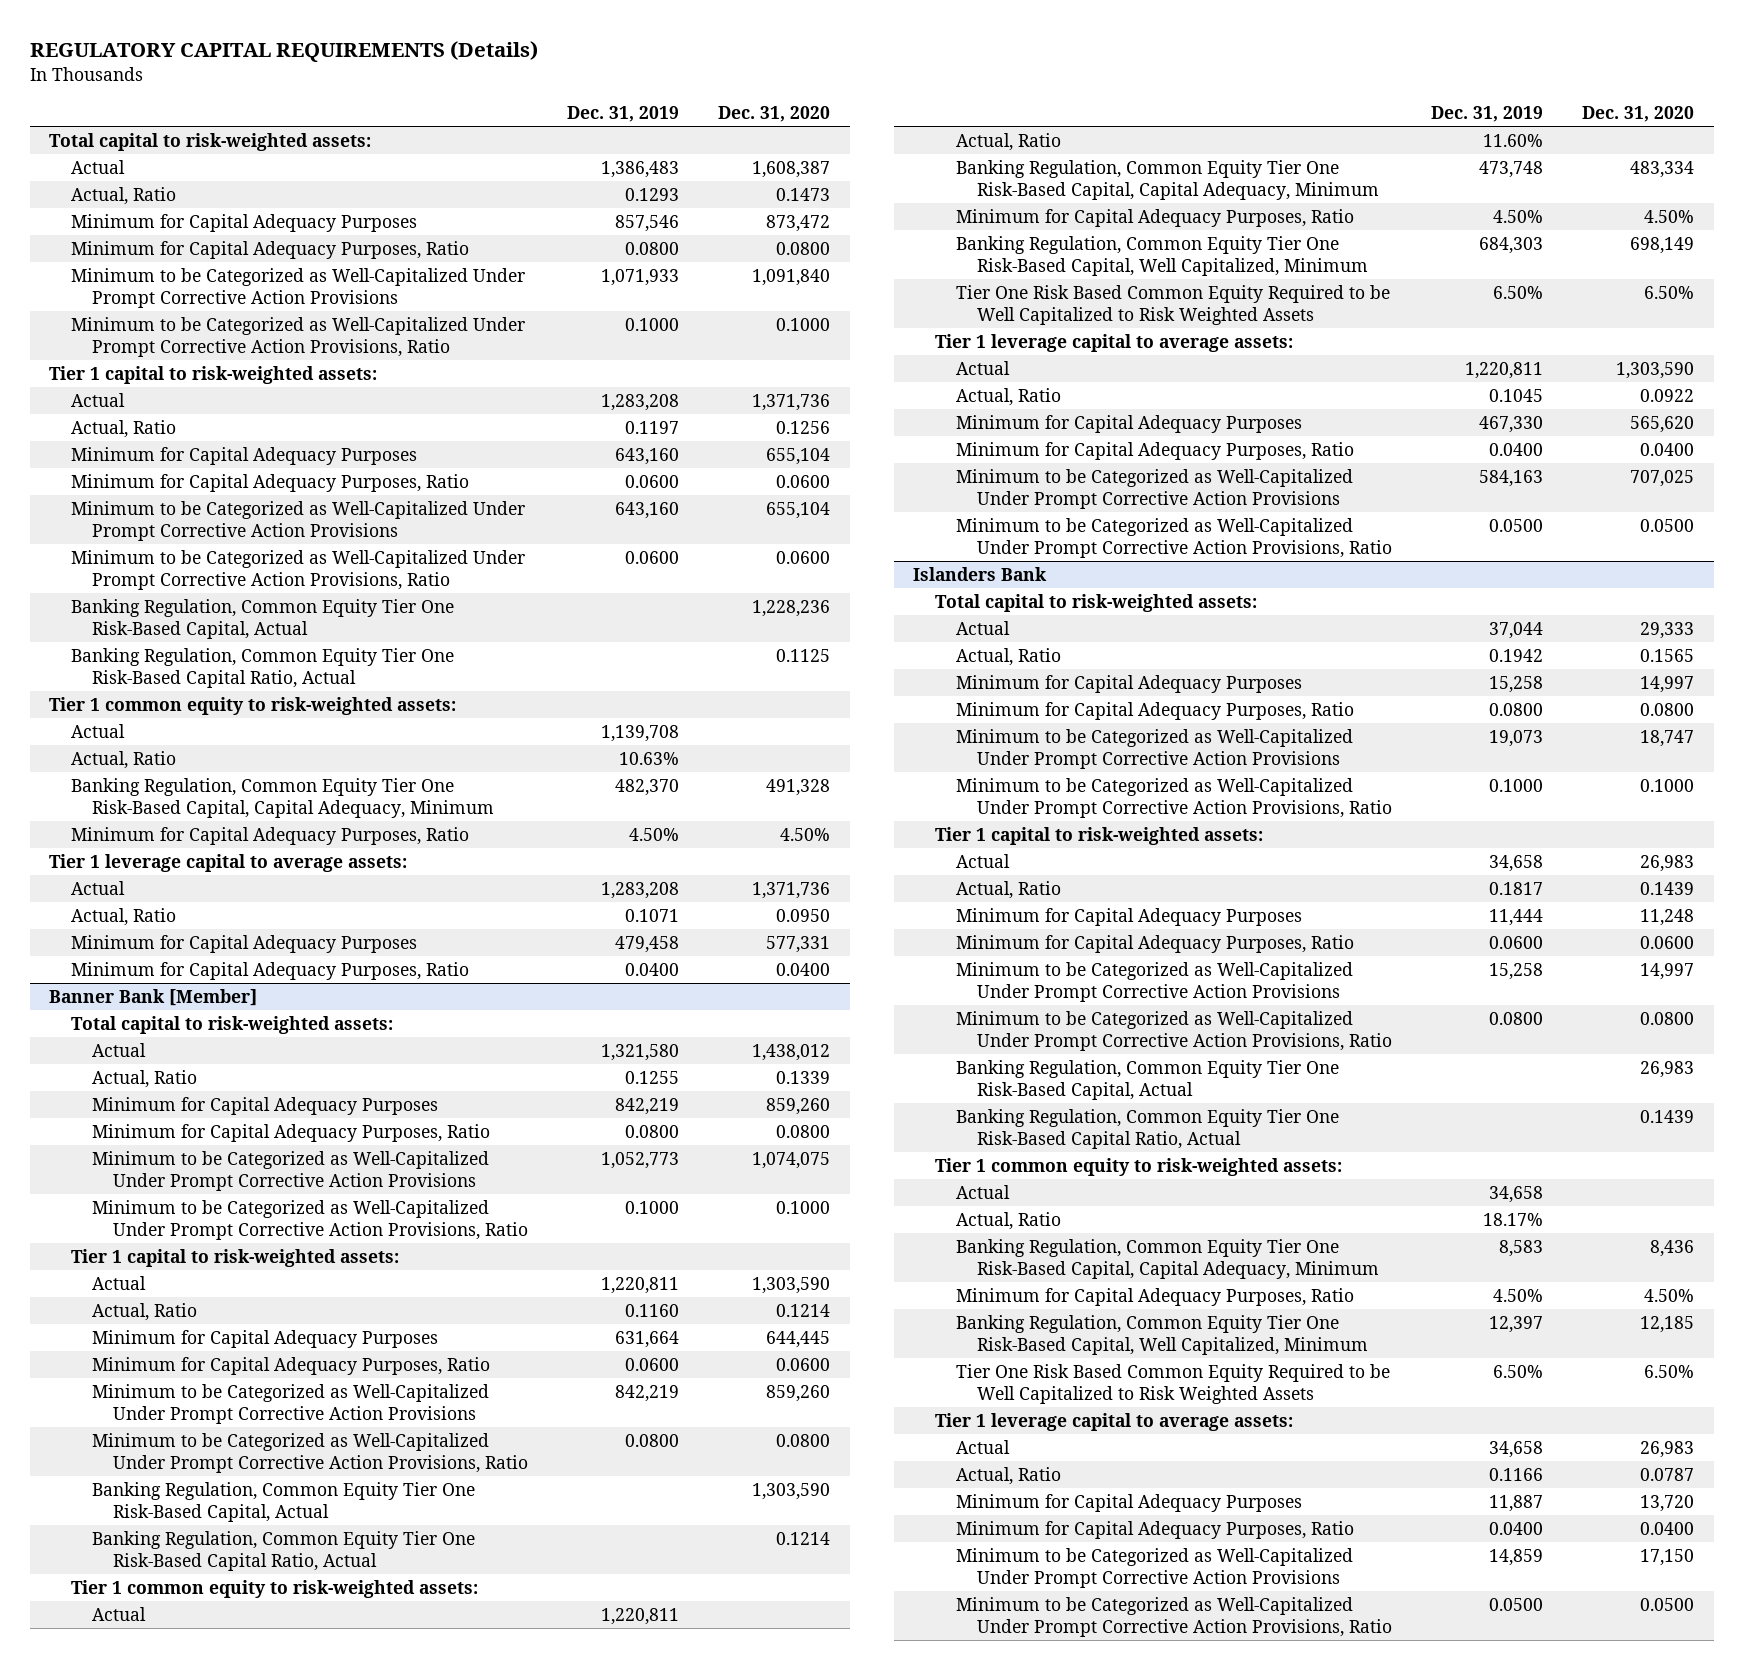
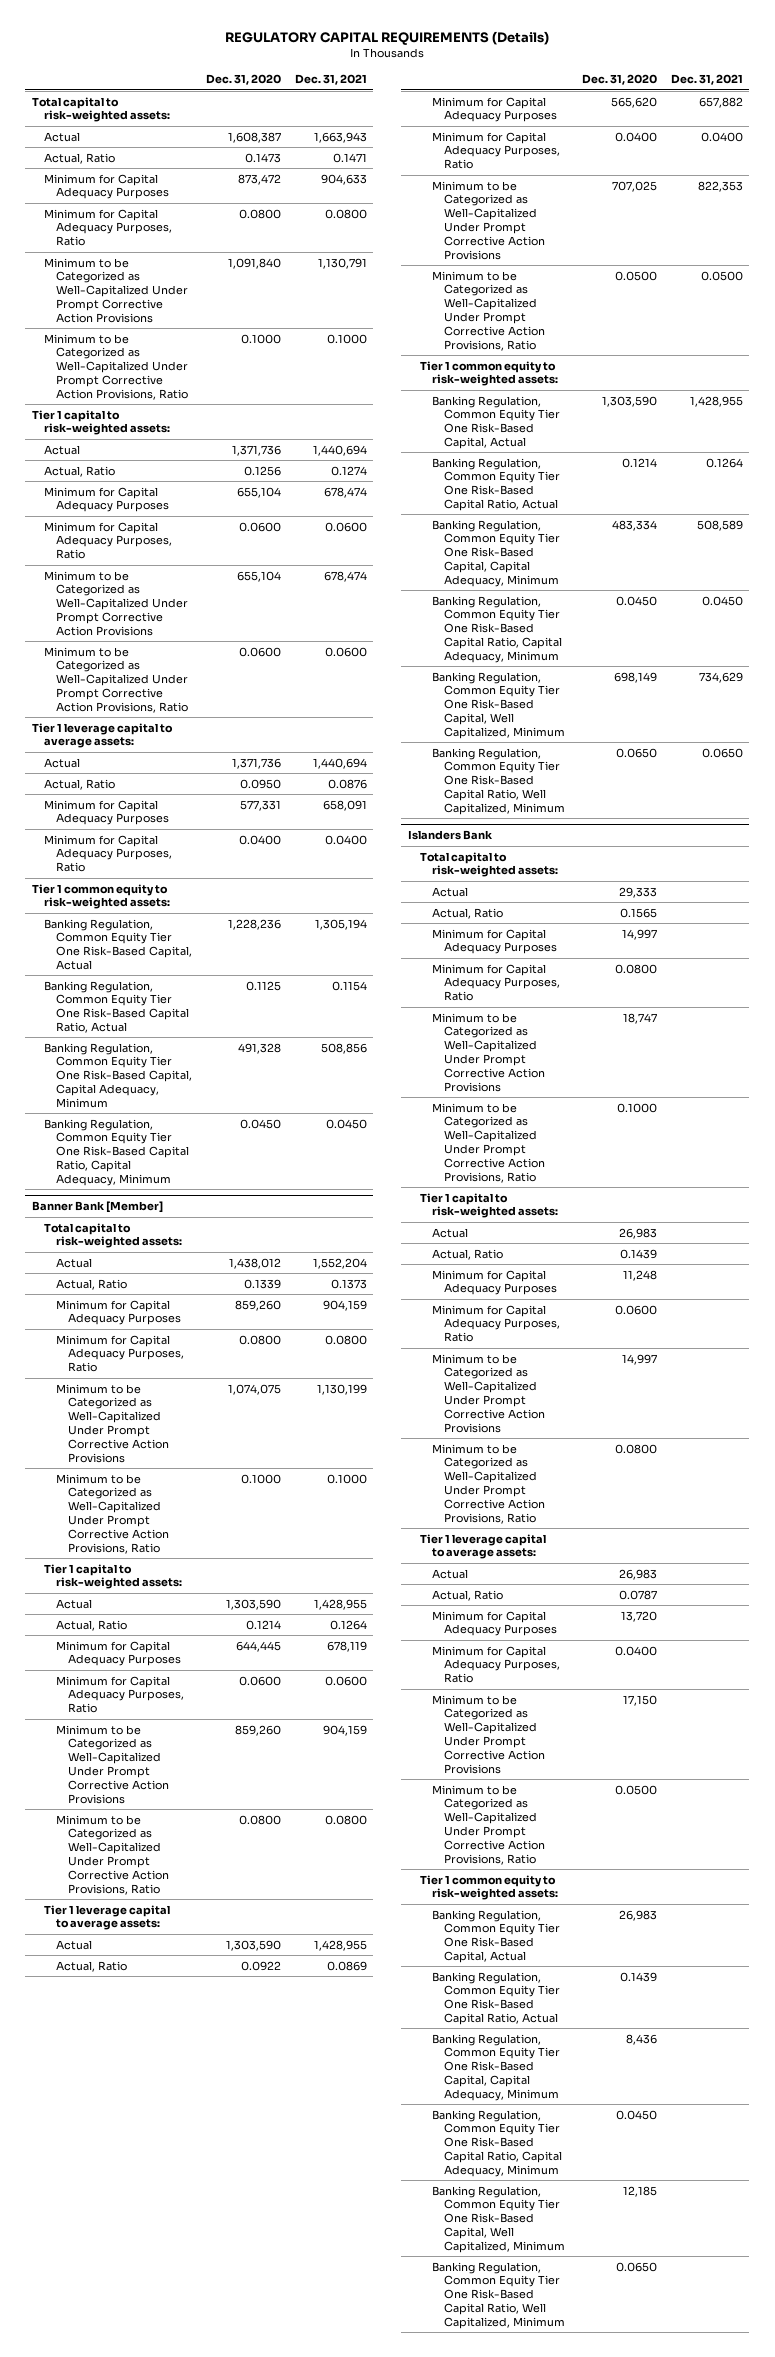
- | Dec. 31, 2019 | Dec. 31, 2020
+ | Dec. 31, 2020 | Dec. 31, 2021
- Actual | 1,139,708 |
- Actual, Ratio | 10.63% |
- Minimum for Capital Adequacy Purposes, Ratio | 4.50% | 4.50%
moved down: Tier 1 common equity to risk-weighted assets:
moved down: Banking Regulation, Common Equity Tier One Risk-Based Capital, Actual | 1,228,236 | 1,305,194
moved down: Banking Regulation, Common Equity Tier One Risk-Based Capital Ratio, Actual | 0.1125 | 0.1154
moved down: Banking Regulation, Common Equity Tier One Risk-Based Capital, Capital Adequacy, Minimum | 491,328 | 508,856
+ Banking Regulation, Common Equity Tier One Risk-Based Capital Ratio, Capital Adequacy, Minimum | 0.0450 | 0.0450
@ Banner Bank [Member]
- Actual | 1,220,811 |
- Actual, Ratio | 11.60% |
- Minimum for Capital Adequacy Purposes, Ratio | 4.50% | 4.50%
- Tier One Risk Based Common Equity Required to be Well Capitalized to Risk Weighted Assets | 6.50% | 6.50%
moved down: Tier 1 common equity to risk-weighted assets:
moved down: Banking Regulation, Common Equity Tier One Risk-Based Capital, Actual | 1,303,590 | 1,428,955
moved down: Banking Regulation, Common Equity Tier One Risk-Based Capital Ratio, Actual | 0.1214 | 0.1264
moved down: Banking Regulation, Common Equity Tier One Risk-Based Capital, Capital Adequacy, Minimum | 483,334 | 508,589
+ Banking Regulation, Common Equity Tier One Risk-Based Capital Ratio, Capital Adequacy, Minimum | 0.0450 | 0.0450
moved down: Banking Regulation, Common Equity Tier One Risk-Based Capital, Well Capitalized, Minimum | 698,149 | 734,629
+ Banking Regulation, Common Equity Tier One Risk-Based Capital Ratio, Well Capitalized, Minimum | 0.0650 | 0.0650
@ Islanders Bank
- Actual | 34,658 |
- Actual, Ratio | 18.17% |
- Minimum for Capital Adequacy Purposes, Ratio | 4.50% | 4.50%
- Tier One Risk Based Common Equity Required to be Well Capitalized to Risk Weighted Assets | 6.50% | 6.50%
moved down: Tier 1 common equity to risk-weighted assets:
moved down: Banking Regulation, Common Equity Tier One Risk-Based Capital, Actual | 26,983 |
moved down: Banking Regulation, Common Equity Tier One Risk-Based Capital Ratio, Actual | 0.1439 |
moved down: Banking Regulation, Common Equity Tier One Risk-Based Capital, Capital Adequacy, Minimum | 8,436 |
+ Banking Regulation, Common Equity Tier One Risk-Based Capital Ratio, Capital Adequacy, Minimum | 0.0450 |
moved down: Banking Regulation, Common Equity Tier One Risk-Based Capital, Well Capitalized, Minimum | 12,185 |
+ Banking Regulation, Common Equity Tier One Risk-Based Capital Ratio, Well Capitalized, Minimum | 0.0650 |

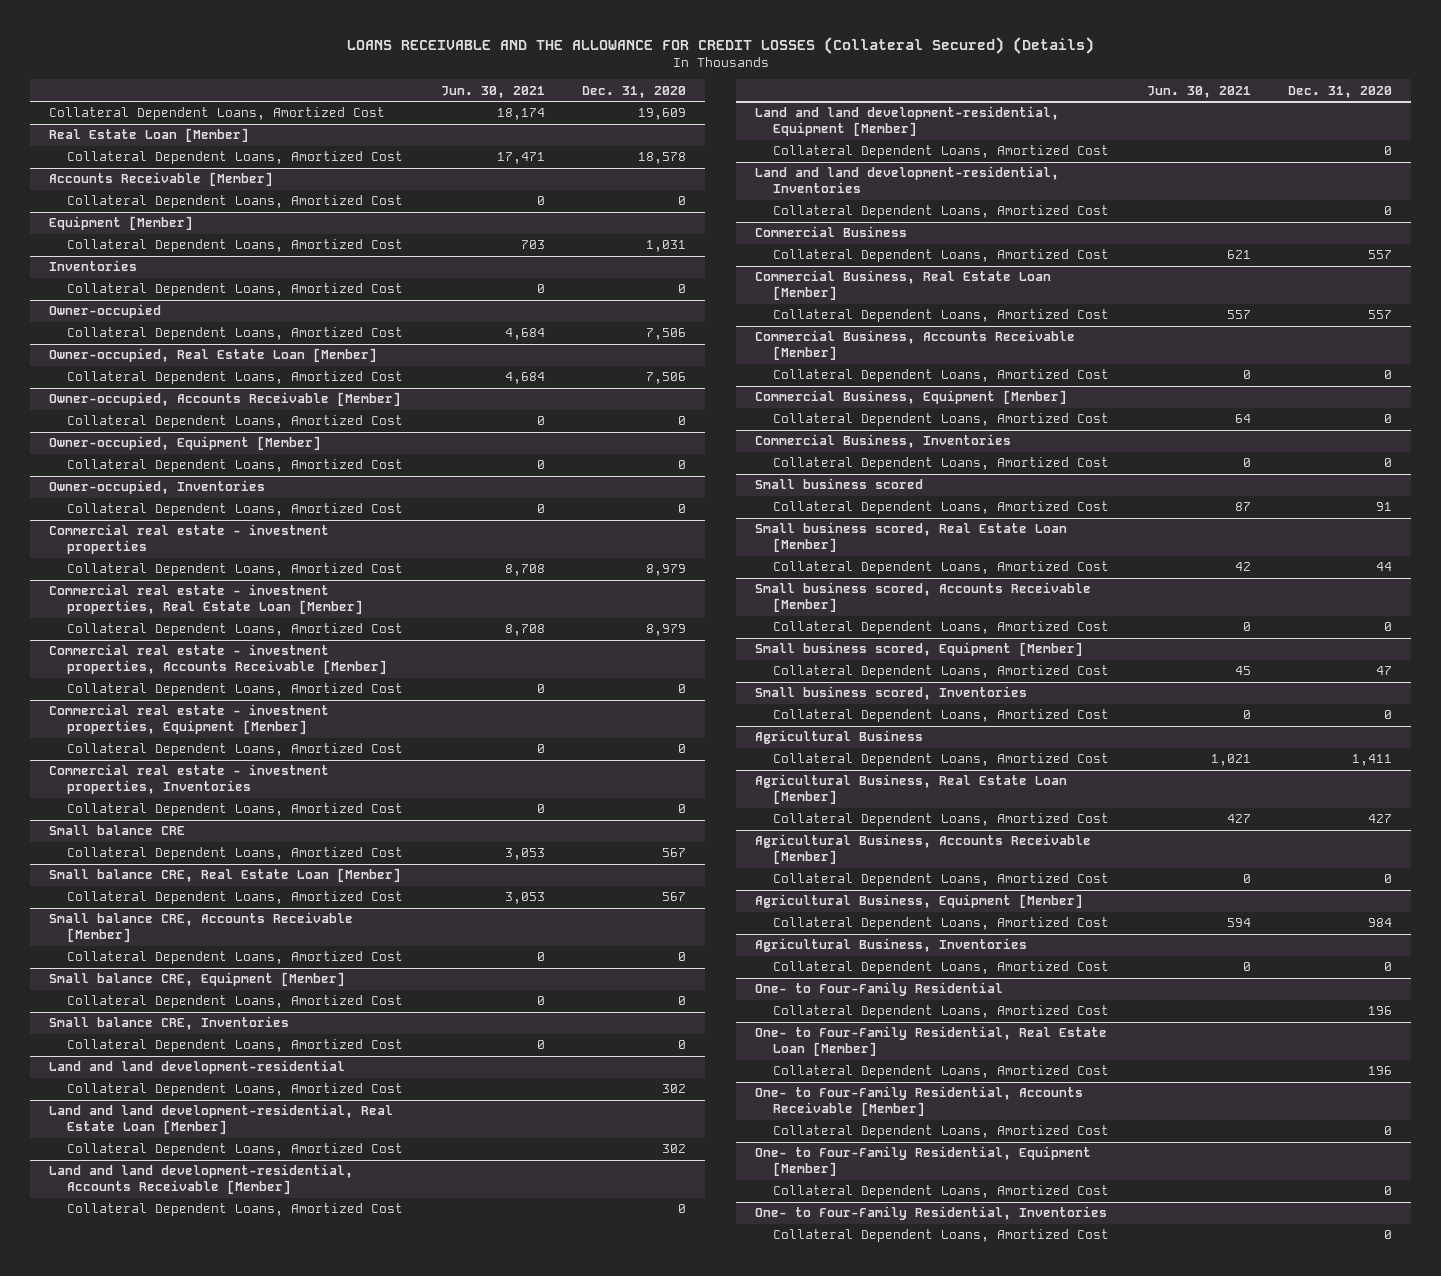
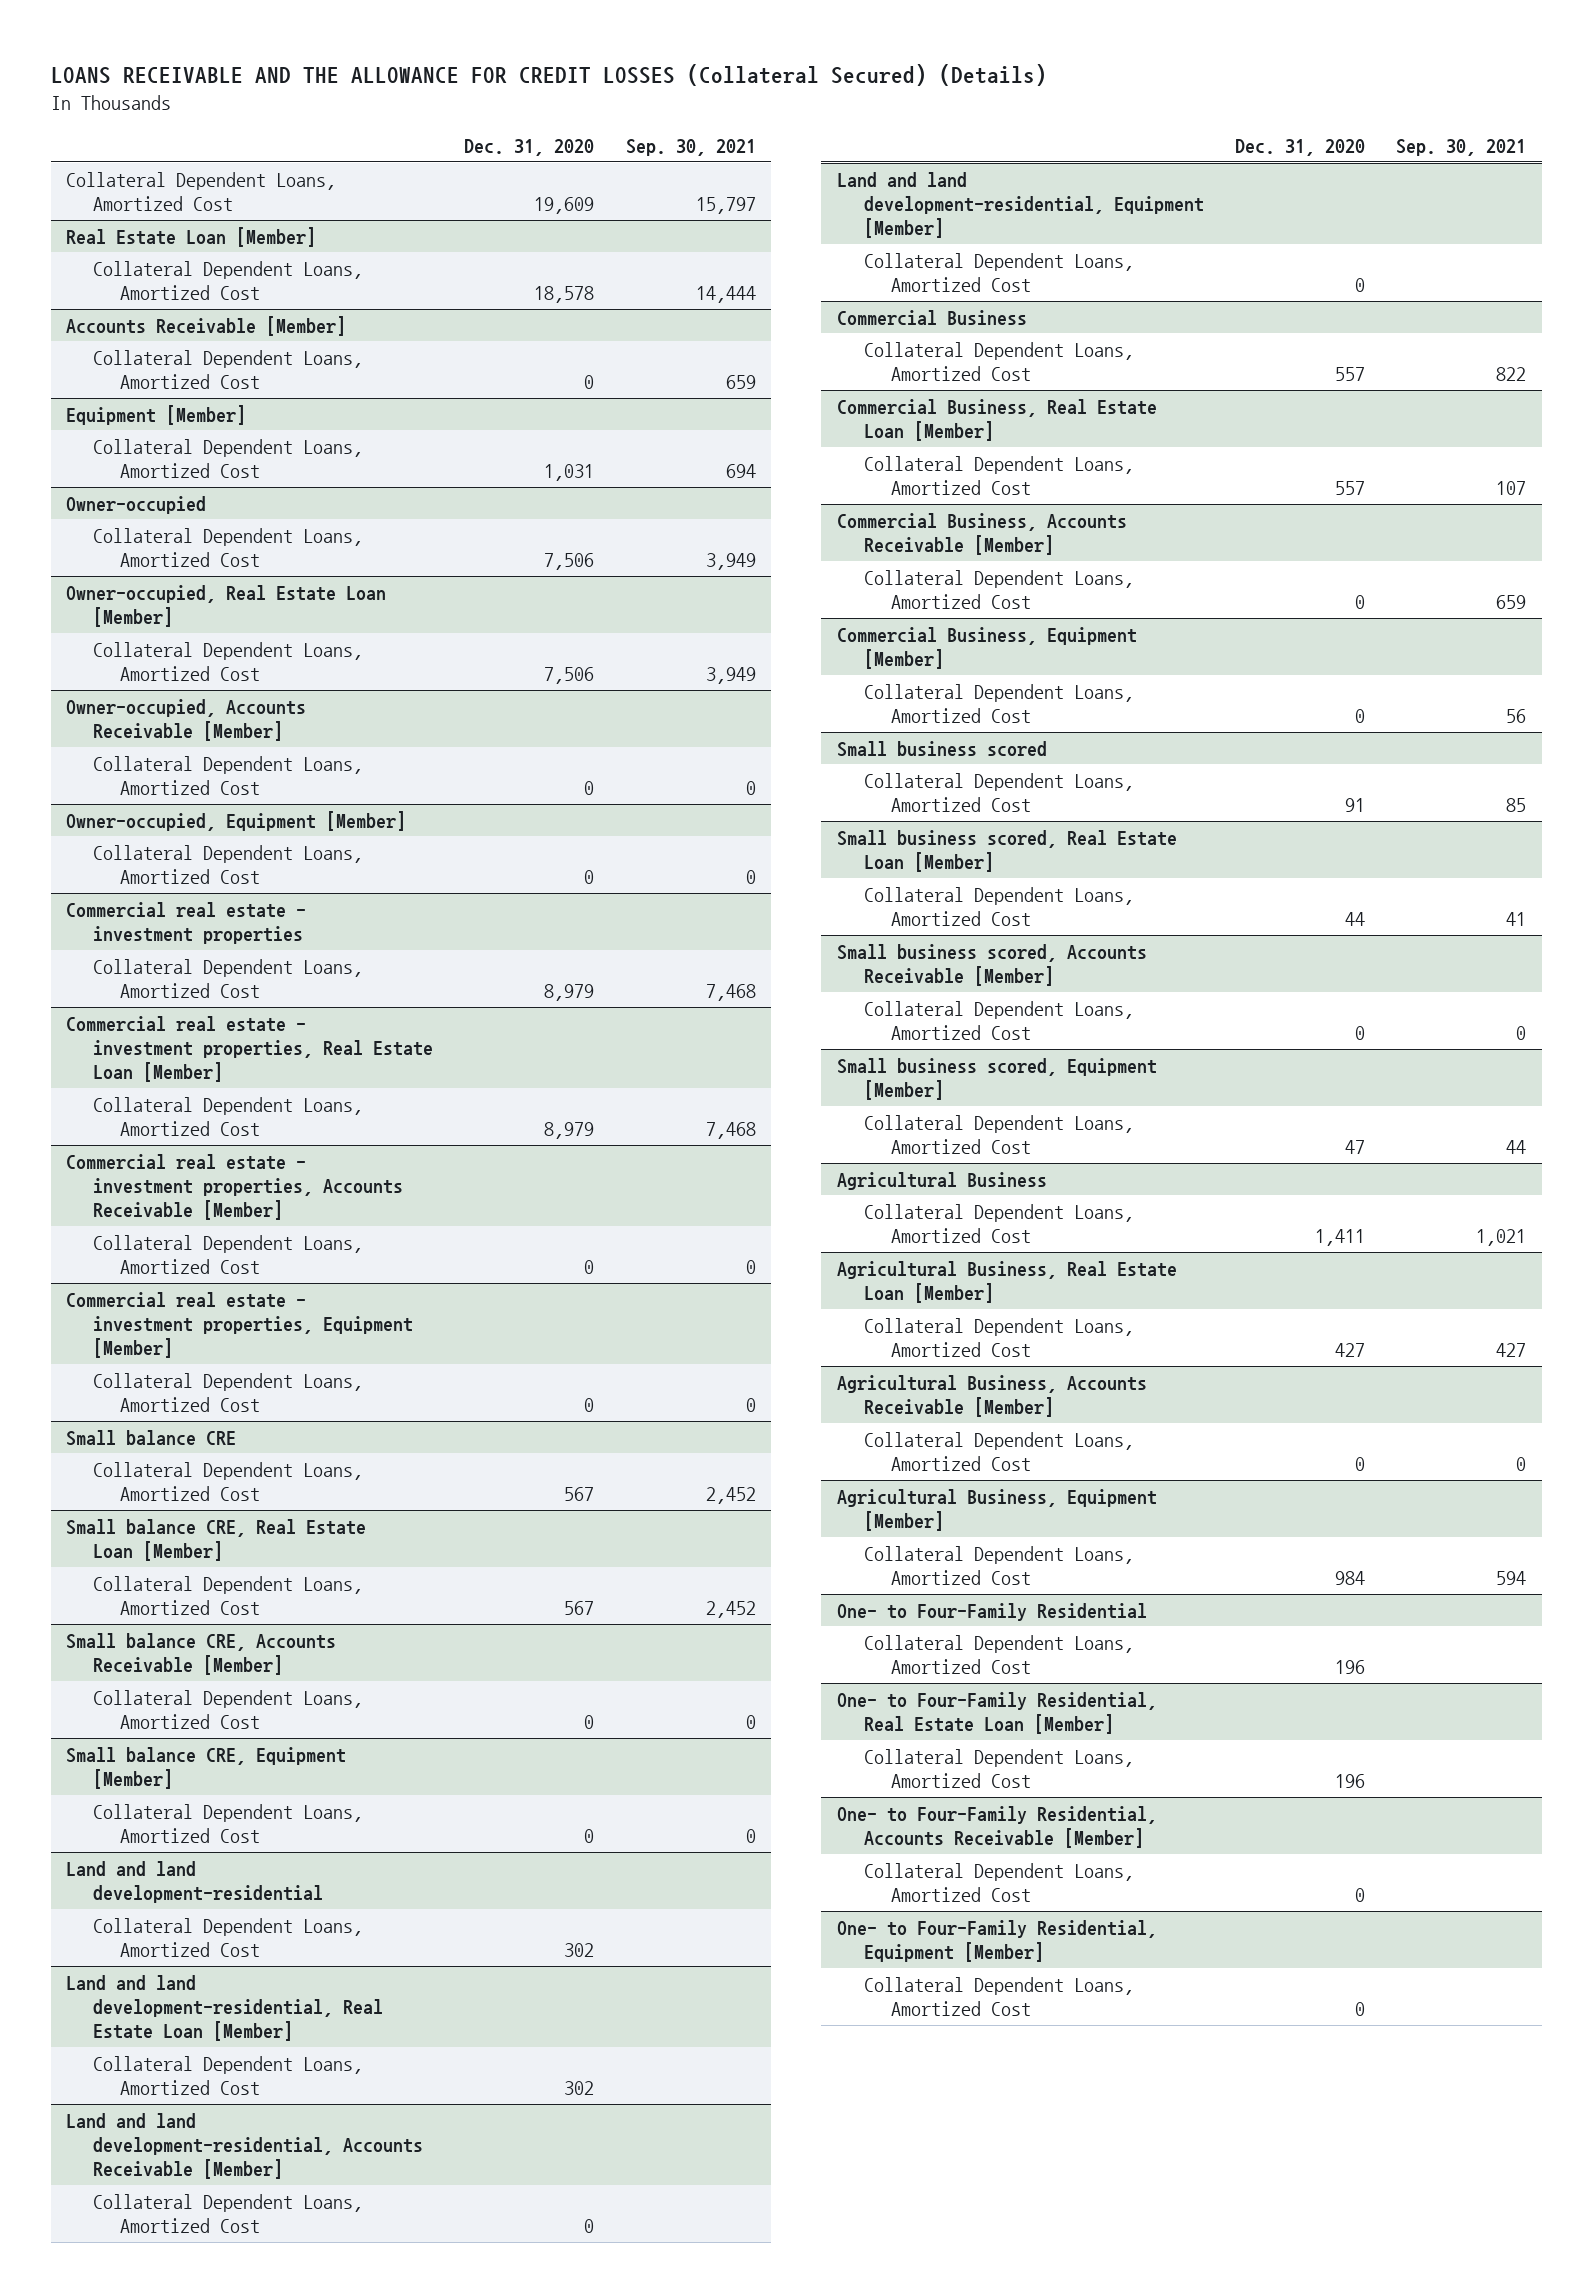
- | Jun. 30, 2021 | Dec. 31, 2020
+ | Dec. 31, 2020 | Sep. 30, 2021
- Inventories
- Collateral Dependent Loans, Amortized Cost | 0 | 0
- Owner-occupied, Inventories
- Collateral Dependent Loans, Amortized Cost | 0 | 0
- Commercial real estate - investment properties, Inventories
- Collateral Dependent Loans, Amortized Cost | 0 | 0
- Small balance CRE, Inventories
- Collateral Dependent Loans, Amortized Cost | 0 | 0
- Land and land development-residential, Inventories
- Collateral Dependent Loans, Amortized Cost | | 0
- Commercial Business, Inventories
- Collateral Dependent Loans, Amortized Cost | 0 | 0
- Small business scored, Inventories
- Collateral Dependent Loans, Amortized Cost | 0 | 0
- Agricultural Business, Inventories
- Collateral Dependent Loans, Amortized Cost | 0 | 0
- One- to Four-Family Residential, Inventories
- Collateral Dependent Loans, Amortized Cost | | 0

